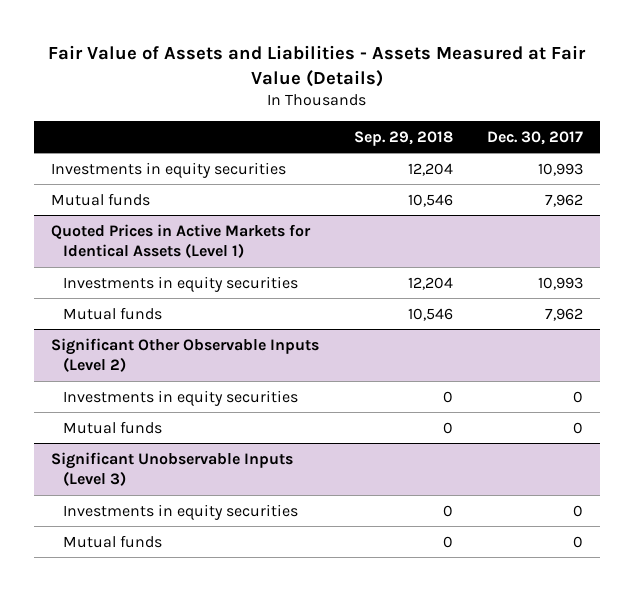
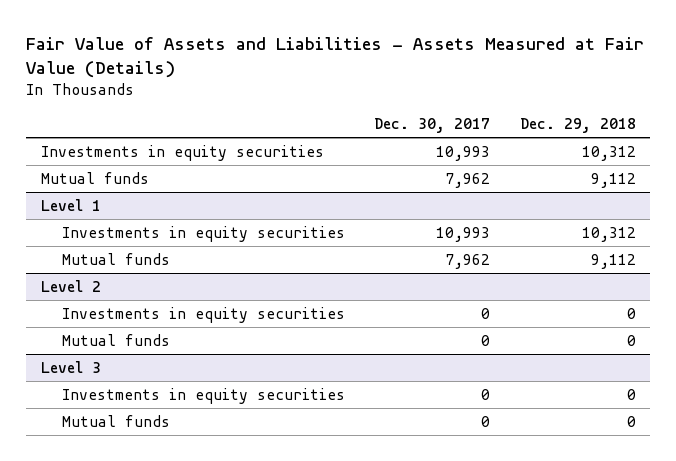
- | Sep. 29, 2018 | Dec. 30, 2017
+ | Dec. 30, 2017 | Dec. 29, 2018
- Quoted Prices in Active Markets for Identical Assets (Level 1)
+ Level 1
- Significant Other Observable Inputs (Level 2)
+ Level 2
- Significant Unobservable Inputs (Level 3)
+ Level 3

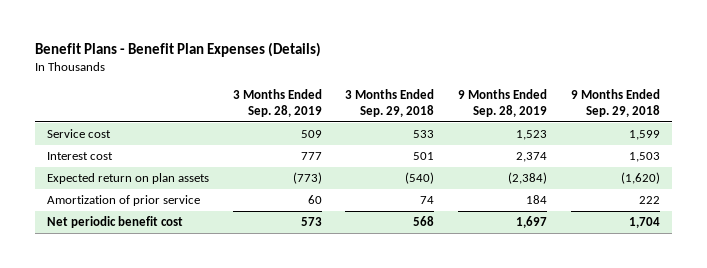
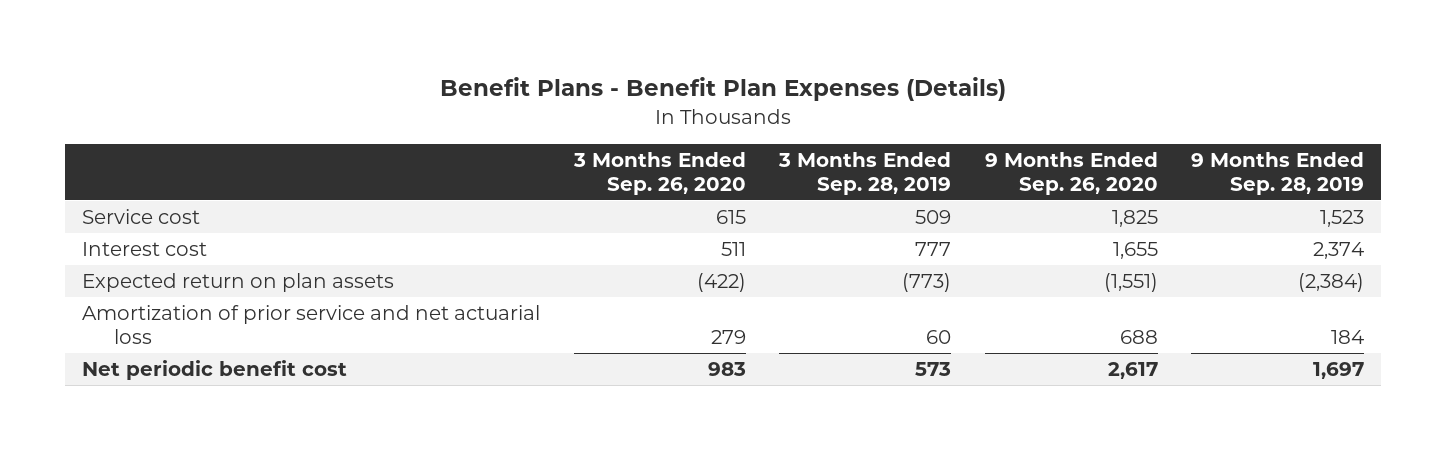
- | 3 Months Ended Sep. 28, 2019 | 3 Months Ended Sep. 29, 2018 | 9 Months Ended Sep. 28, 2019 | 9 Months Ended Sep. 29, 2018
+ | 3 Months Ended Sep. 26, 2020 | 3 Months Ended Sep. 28, 2019 | 9 Months Ended Sep. 26, 2020 | 9 Months Ended Sep. 28, 2019
- Amortization of prior service | 60 | 74 | 184 | 222
+ Amortization of prior service and net actuarial loss | 279 | 60 | 688 | 184

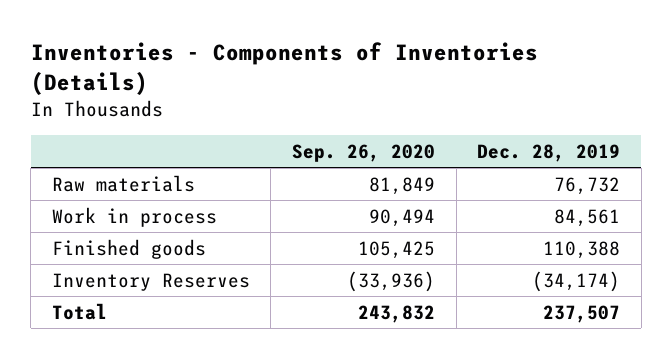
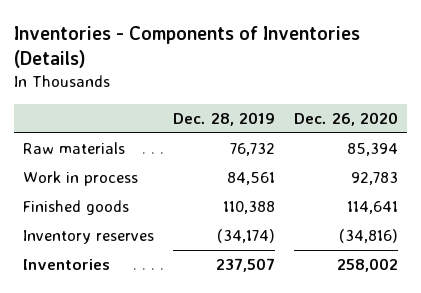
- | Sep. 26, 2020 | Dec. 28, 2019
+ | Dec. 28, 2019 | Dec. 26, 2020
- Inventory Reserves | (33,936) | (34,174)
- Total | 243,832 | 237,507
+ Inventory reserves | (34,174) | (34,816)
+ Inventories | 237,507 | 258,002

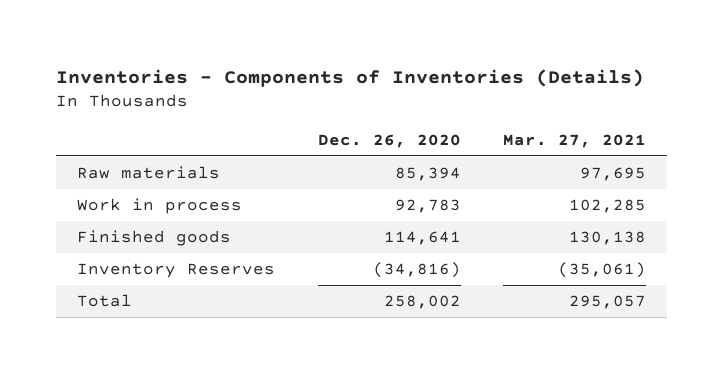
- | Dec. 28, 2019 | Dec. 26, 2020
+ | Dec. 26, 2020 | Mar. 27, 2021
- Inventory reserves | (34,174) | (34,816)
- Inventories | 237,507 | 258,002
+ Inventory Reserves | (34,816) | (35,061)
+ Total | 258,002 | 295,057

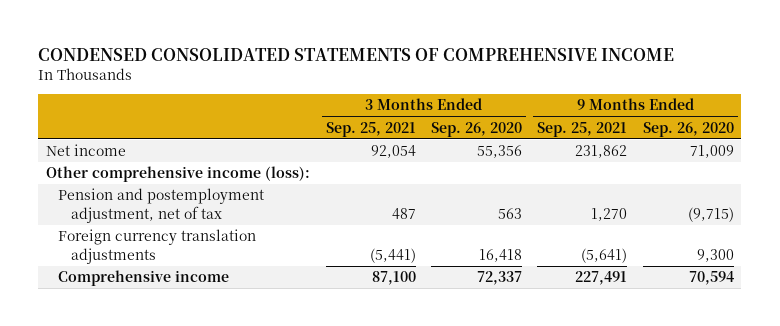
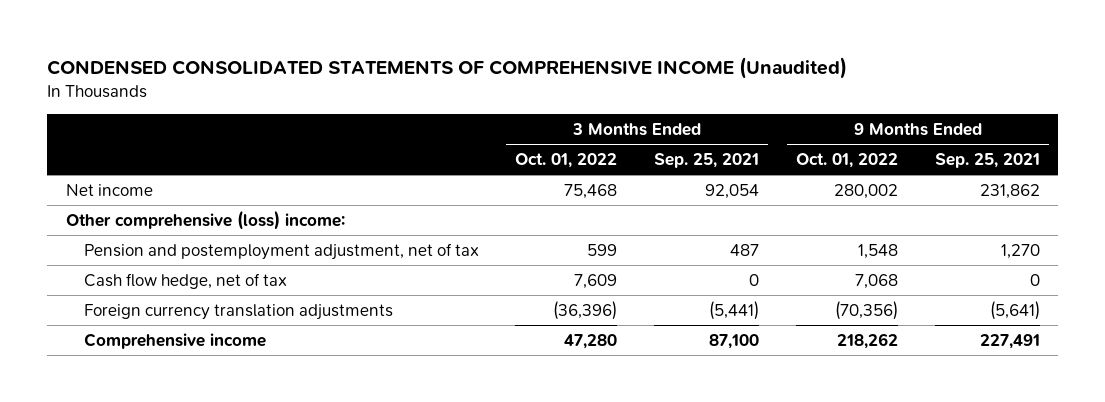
- CONDENSED CONSOLIDATED STATEMENTS OF COMPREHENSIVE INCOME
+ CONDENSED CONSOLIDATED STATEMENTS OF COMPREHENSIVE INCOME (Unaudited)
- | 3 Months Ended Sep. 25, 2021 | 3 Months Ended Sep. 26, 2020 | 9 Months Ended Sep. 25, 2021 | 9 Months Ended Sep. 26, 2020
+ | 3 Months Ended Oct. 01, 2022 | 3 Months Ended Sep. 25, 2021 | 9 Months Ended Oct. 01, 2022 | 9 Months Ended Sep. 25, 2021
- Other comprehensive income (loss):
+ Other comprehensive (loss) income:
+ Cash flow hedge, net of tax | 7,609 | 0 | 7,068 | 0

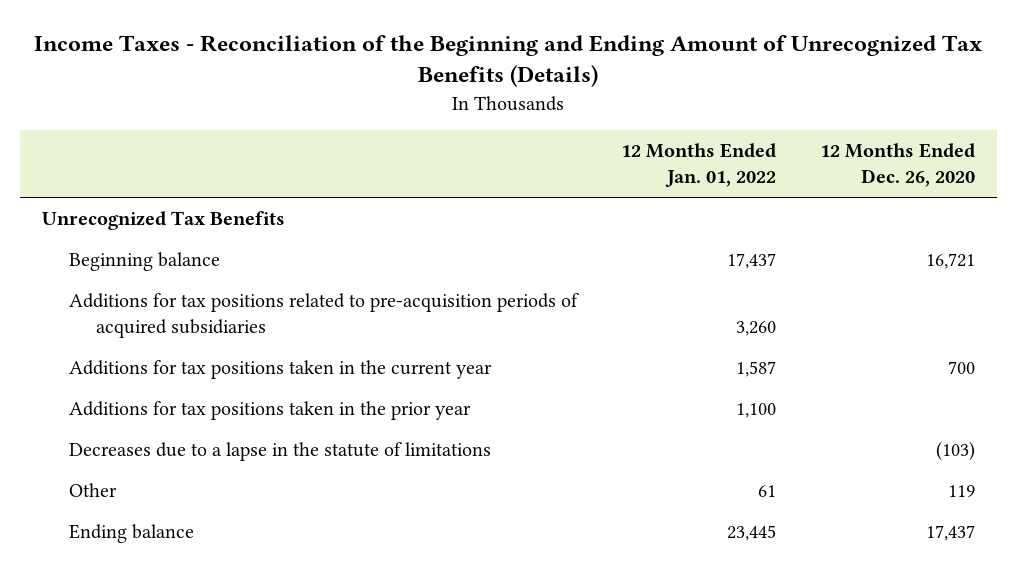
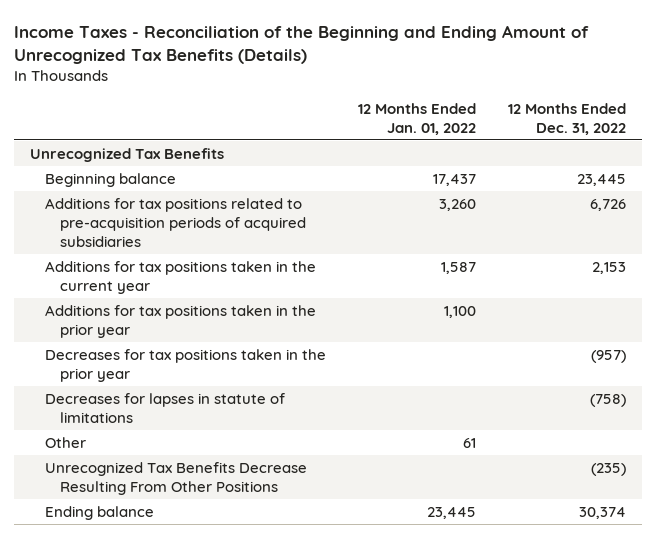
- | 12 Months Ended Jan. 01, 2022 | 12 Months Ended Dec. 26, 2020
+ | 12 Months Ended Jan. 01, 2022 | 12 Months Ended Dec. 31, 2022
- Decreases due to a lapse in the statute of limitations | | (103)
+ Decreases for tax positions taken in the prior year | | (957)
+ Decreases for lapses in statute of limitations | | (758)
+ Unrecognized Tax Benefits Decrease Resulting From Other Positions | | (235)

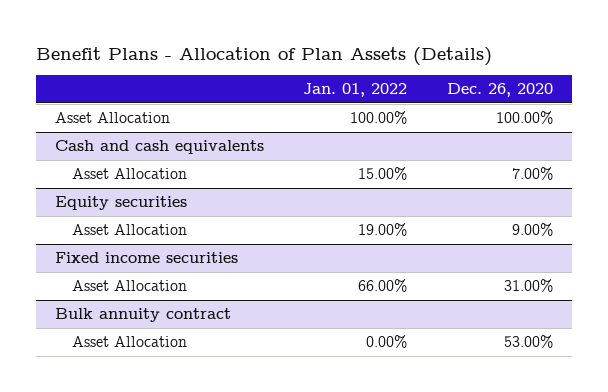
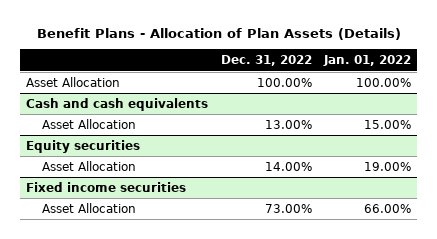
- | Jan. 01, 2022 | Dec. 26, 2020
+ | Dec. 31, 2022 | Jan. 01, 2022
- Bulk annuity contract
- Asset Allocation | 0.00% | 53.00%

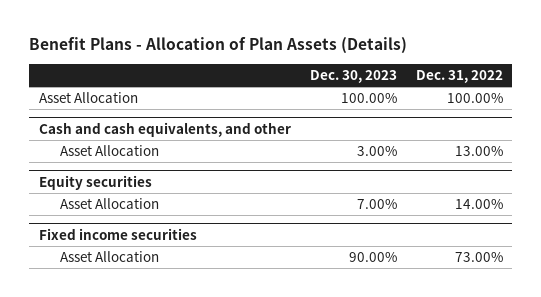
- | Dec. 31, 2022 | Jan. 01, 2022
+ | Dec. 30, 2023 | Dec. 31, 2022
- Cash and cash equivalents
+ Cash and cash equivalents, and other

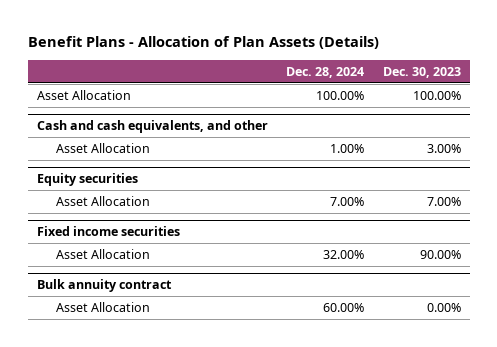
- | Dec. 30, 2023 | Dec. 31, 2022
+ | Dec. 28, 2024 | Dec. 30, 2023
+ Bulk annuity contract
+ Asset Allocation | 60.00% | 0.00%

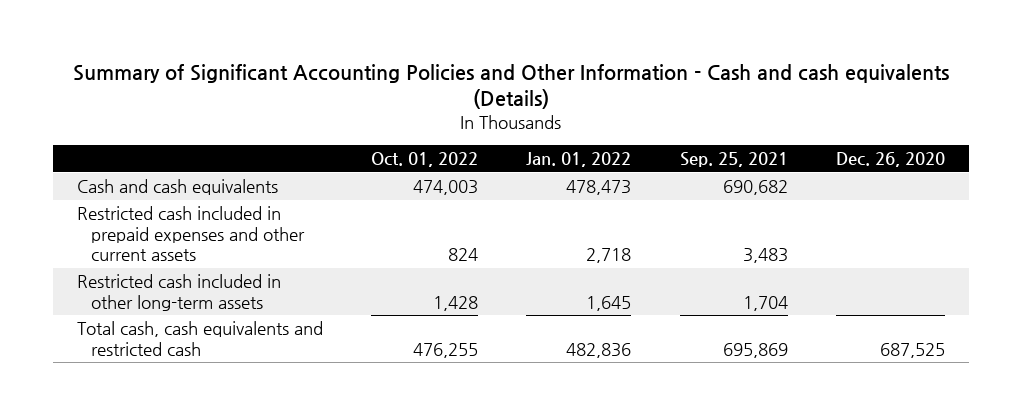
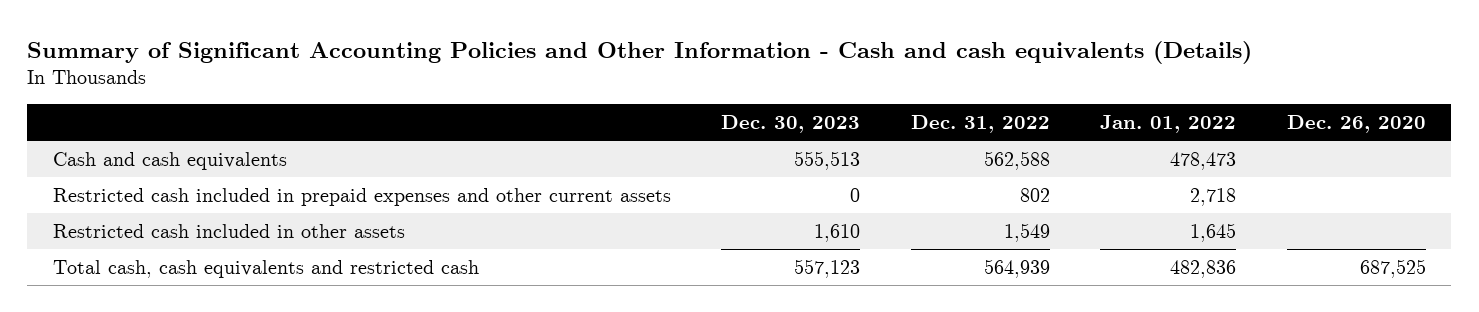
- | Oct. 01, 2022 | Jan. 01, 2022 | Sep. 25, 2021 | Dec. 26, 2020
+ | Dec. 30, 2023 | Dec. 31, 2022 | Jan. 01, 2022 | Dec. 26, 2020
- Restricted cash included in other long-term assets | 1,428 | 1,645 | 1,704 |
+ Restricted cash included in other assets | 1,610 | 1,549 | 1,645 |

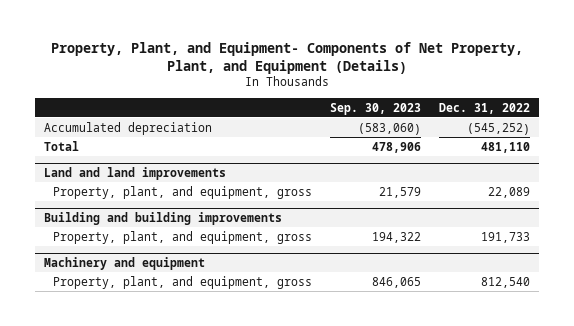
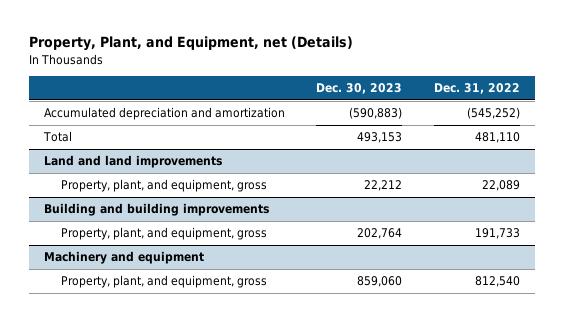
- Property, Plant, and Equipment- Components of Net Property, Plant, and Equipment (Details)
+ Property, Plant, and Equipment, net (Details)
- | Sep. 30, 2023 | Dec. 31, 2022
+ | Dec. 30, 2023 | Dec. 31, 2022
- Accumulated depreciation | (583,060) | (545,252)
+ Accumulated depreciation and amortization | (590,883) | (545,252)

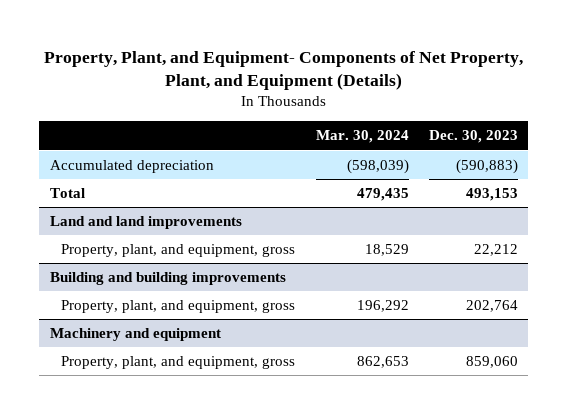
- Property, Plant, and Equipment, net (Details)
+ Property, Plant, and Equipment- Components of Net Property, Plant, and Equipment (Details)
- | Dec. 30, 2023 | Dec. 31, 2022
+ | Mar. 30, 2024 | Dec. 30, 2023
- Accumulated depreciation and amortization | (590,883) | (545,252)
+ Accumulated depreciation | (598,039) | (590,883)

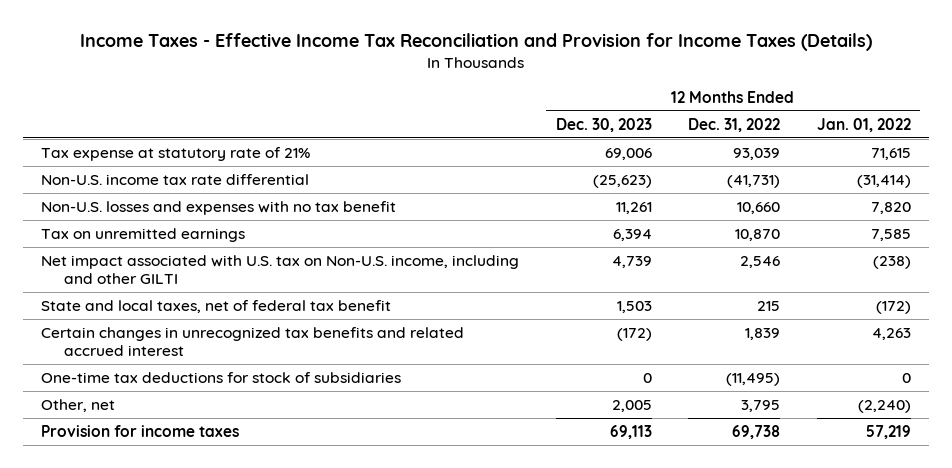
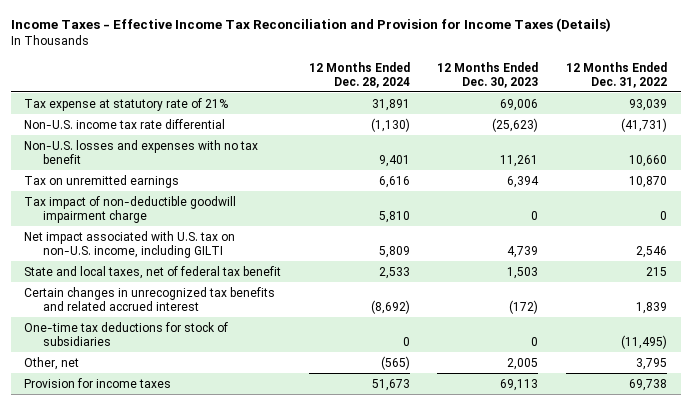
- | 12 Months Ended Dec. 30, 2023 | 12 Months Ended Dec. 31, 2022 | 12 Months Ended Jan. 01, 2022
+ | 12 Months Ended Dec. 28, 2024 | 12 Months Ended Dec. 30, 2023 | 12 Months Ended Dec. 31, 2022
- Net impact associated with U.S. tax on Non-U.S. income, including and other GILTI | 4,739 | 2,546 | (238)
+ Tax impact of non-deductible goodwill impairment charge | 5,810 | 0 | 0
+ Net impact associated with U.S. tax on non-U.S. income, including GILTI | 5,809 | 4,739 | 2,546

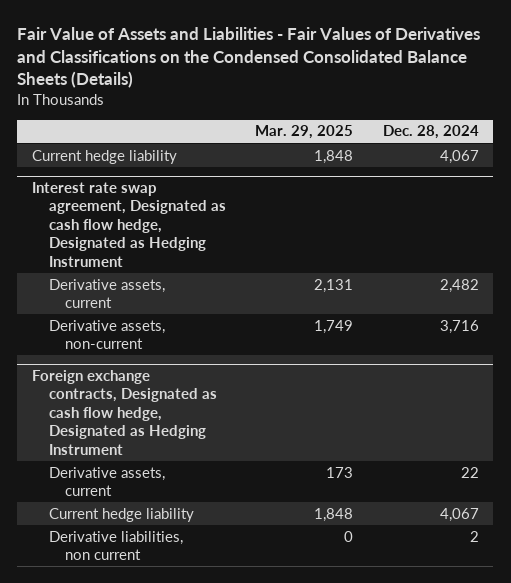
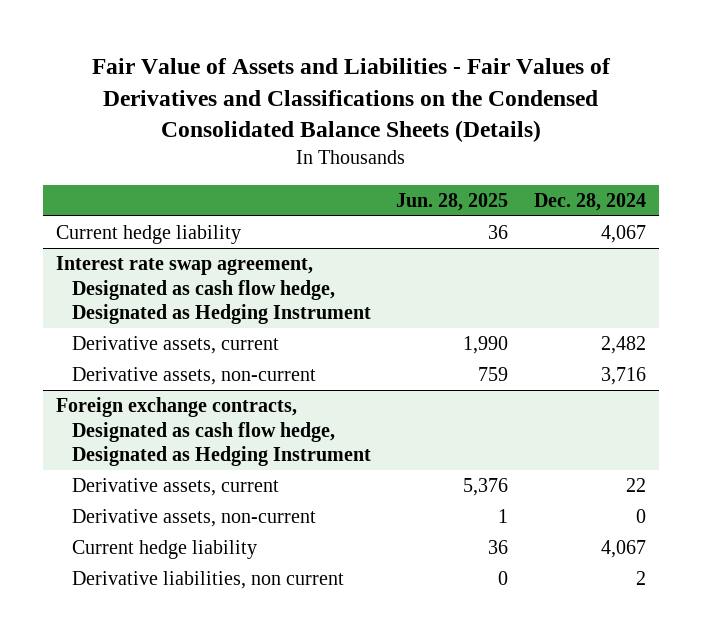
- | Mar. 29, 2025 | Dec. 28, 2024
+ | Jun. 28, 2025 | Dec. 28, 2024
@ Foreign exchange contracts, Designated as cash flow hedge, Designated as Hedging Instrument
+ Derivative assets, non-current | 1 | 0

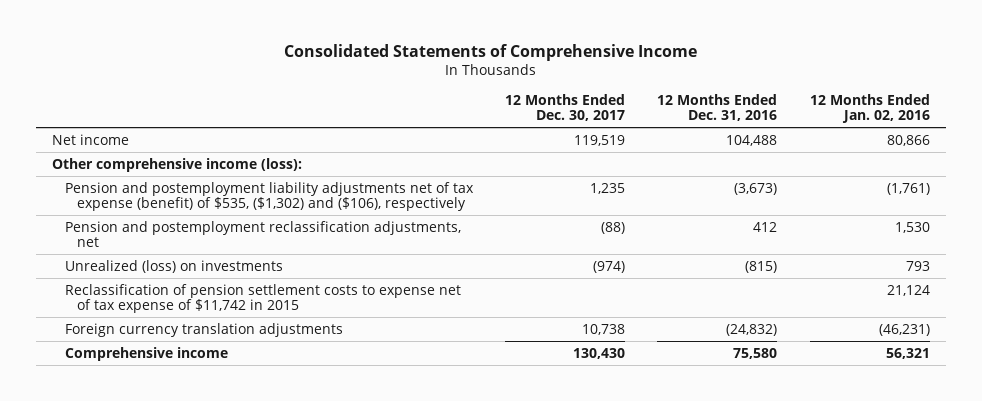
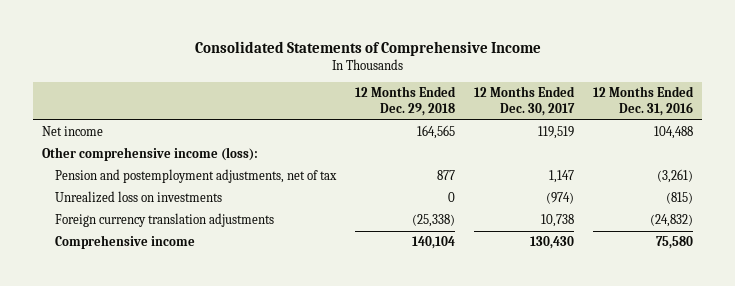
- | 12 Months Ended Dec. 30, 2017 | 12 Months Ended Dec. 31, 2016 | 12 Months Ended Jan. 02, 2016
+ | 12 Months Ended Dec. 29, 2018 | 12 Months Ended Dec. 30, 2017 | 12 Months Ended Dec. 31, 2016
- Pension and postemployment liability adjustments net of tax expense (benefit) of $535, ($1,302) and ($106), respectively | 1,235 | (3,673) | (1,761)
- Pension and postemployment reclassification adjustments, net | (88) | 412 | 1,530
- Unrealized (loss) on investments | (974) | (815) | 793
- Reclassification of pension settlement costs to expense net of tax expense of $11,742 in 2015 | | | 21,124
+ Pension and postemployment adjustments, net of tax | 877 | 1,147 | (3,261)
+ Unrealized loss on investments | 0 | (974) | (815)

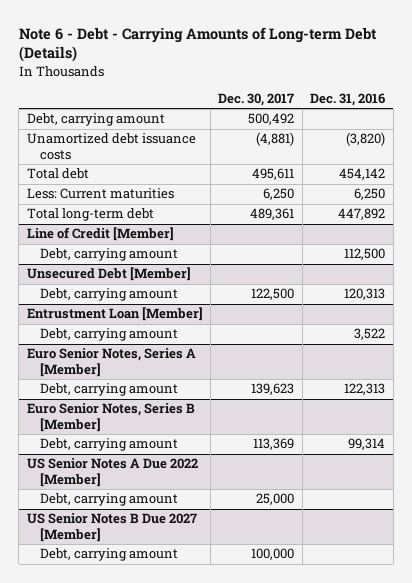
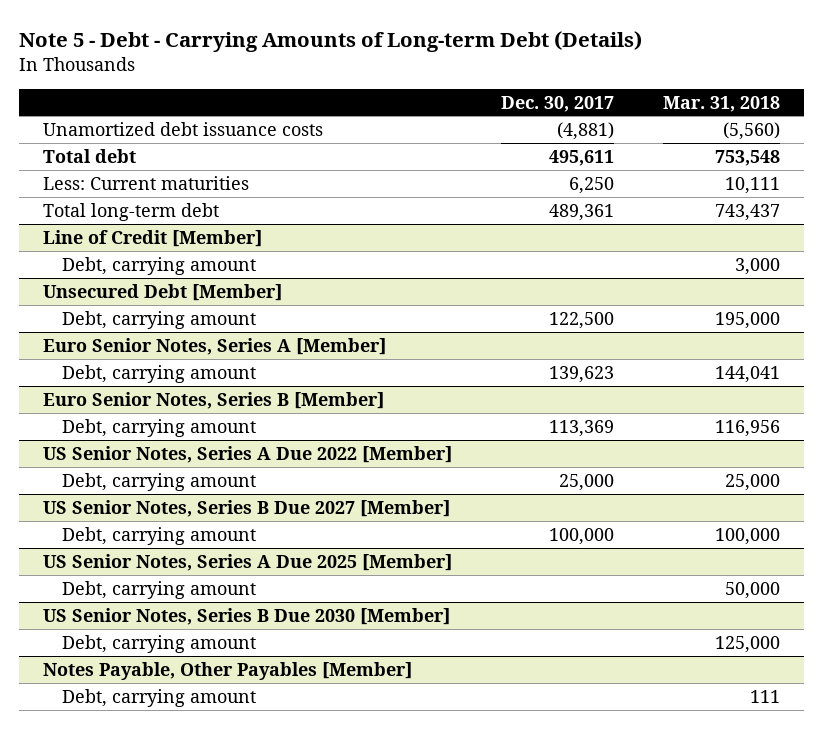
- Note 6 - Debt - Carrying Amounts of Long-term Debt (Details)
+ Note 5 - Debt - Carrying Amounts of Long-term Debt (Details)
- | Dec. 30, 2017 | Dec. 31, 2016
+ | Dec. 30, 2017 | Mar. 31, 2018
- Debt, carrying amount | 500,492 |
- Entrustment Loan [Member]
- Debt, carrying amount | | 3,522
- US Senior Notes A Due 2022 [Member]
+ US Senior Notes, Series A Due 2022 [Member]
- US Senior Notes B Due 2027 [Member]
+ US Senior Notes, Series B Due 2027 [Member]
+ US Senior Notes, Series A Due 2025 [Member]
+ Debt, carrying amount | | 50,000
+ US Senior Notes, Series B Due 2030 [Member]
+ Debt, carrying amount | | 125,000
+ Notes Payable, Other Payables [Member]
+ Debt, carrying amount | | 111

